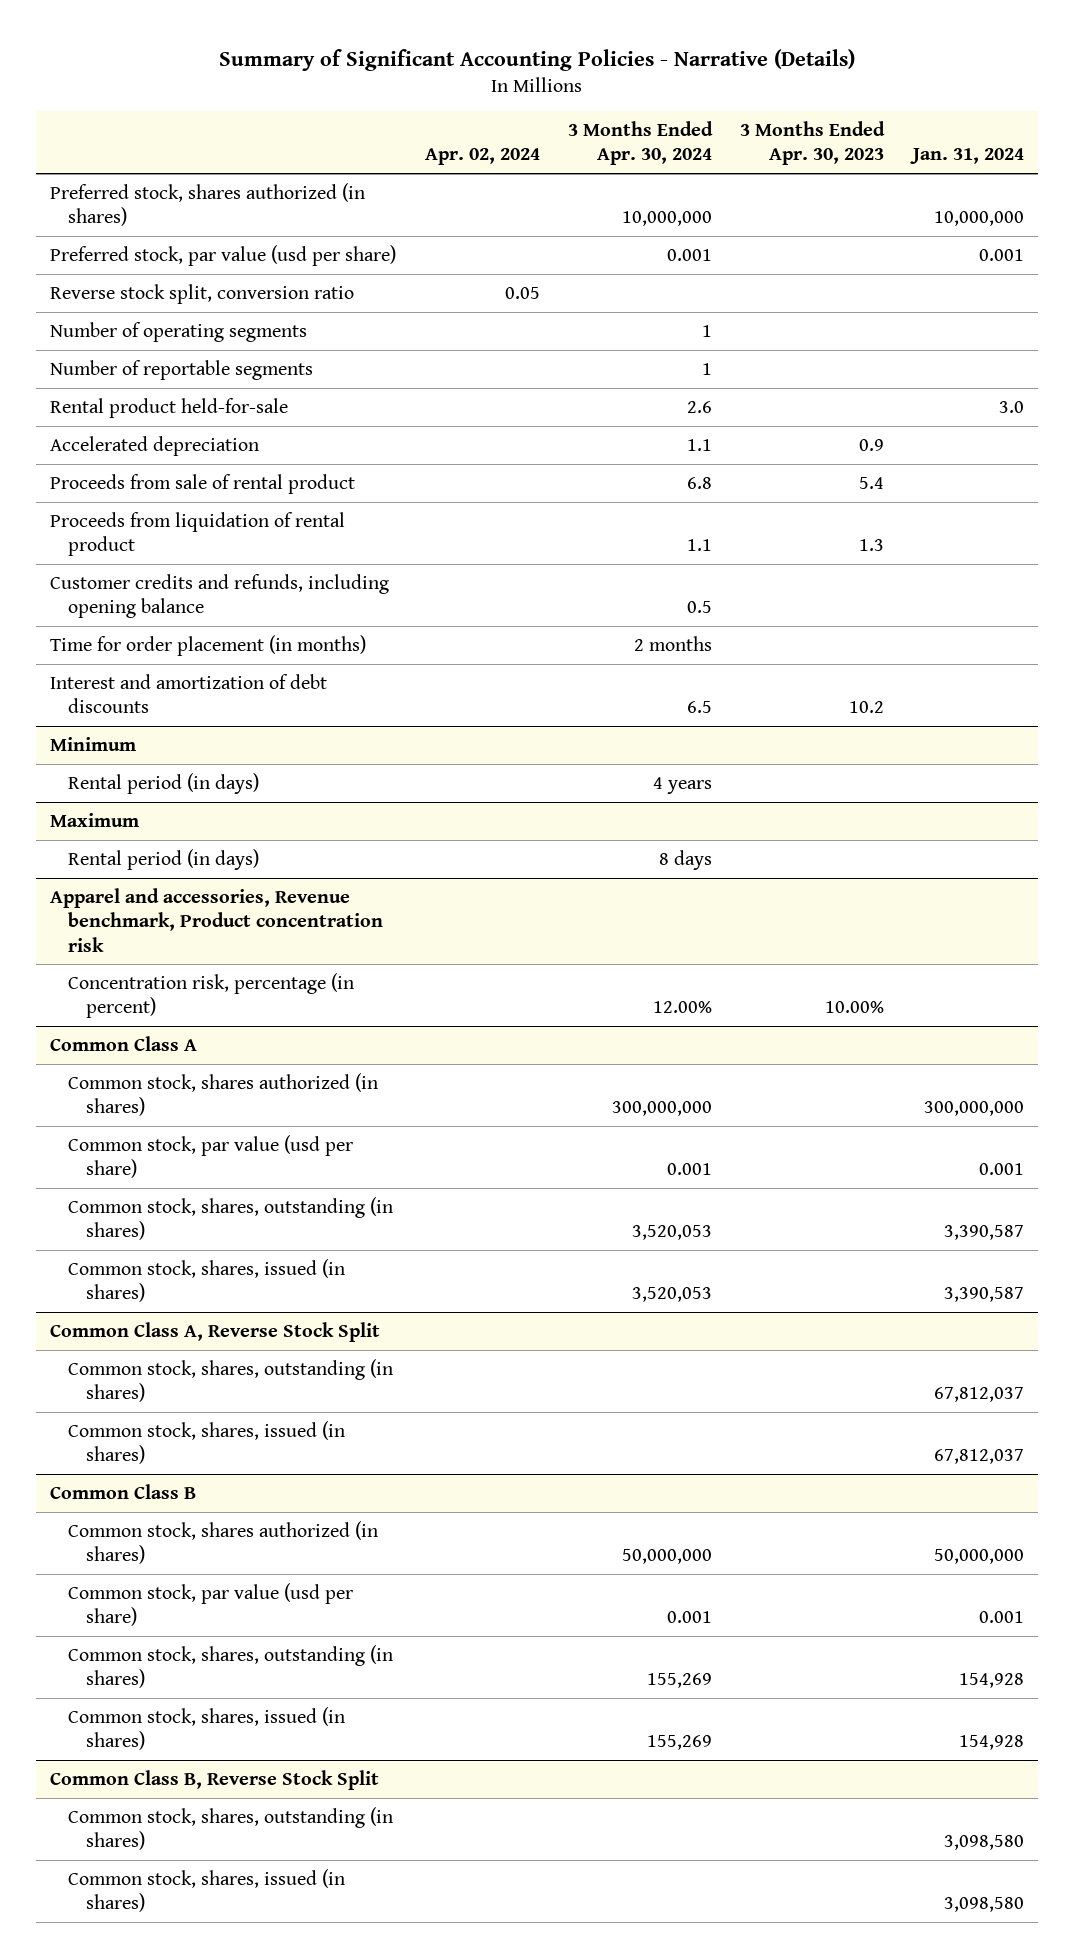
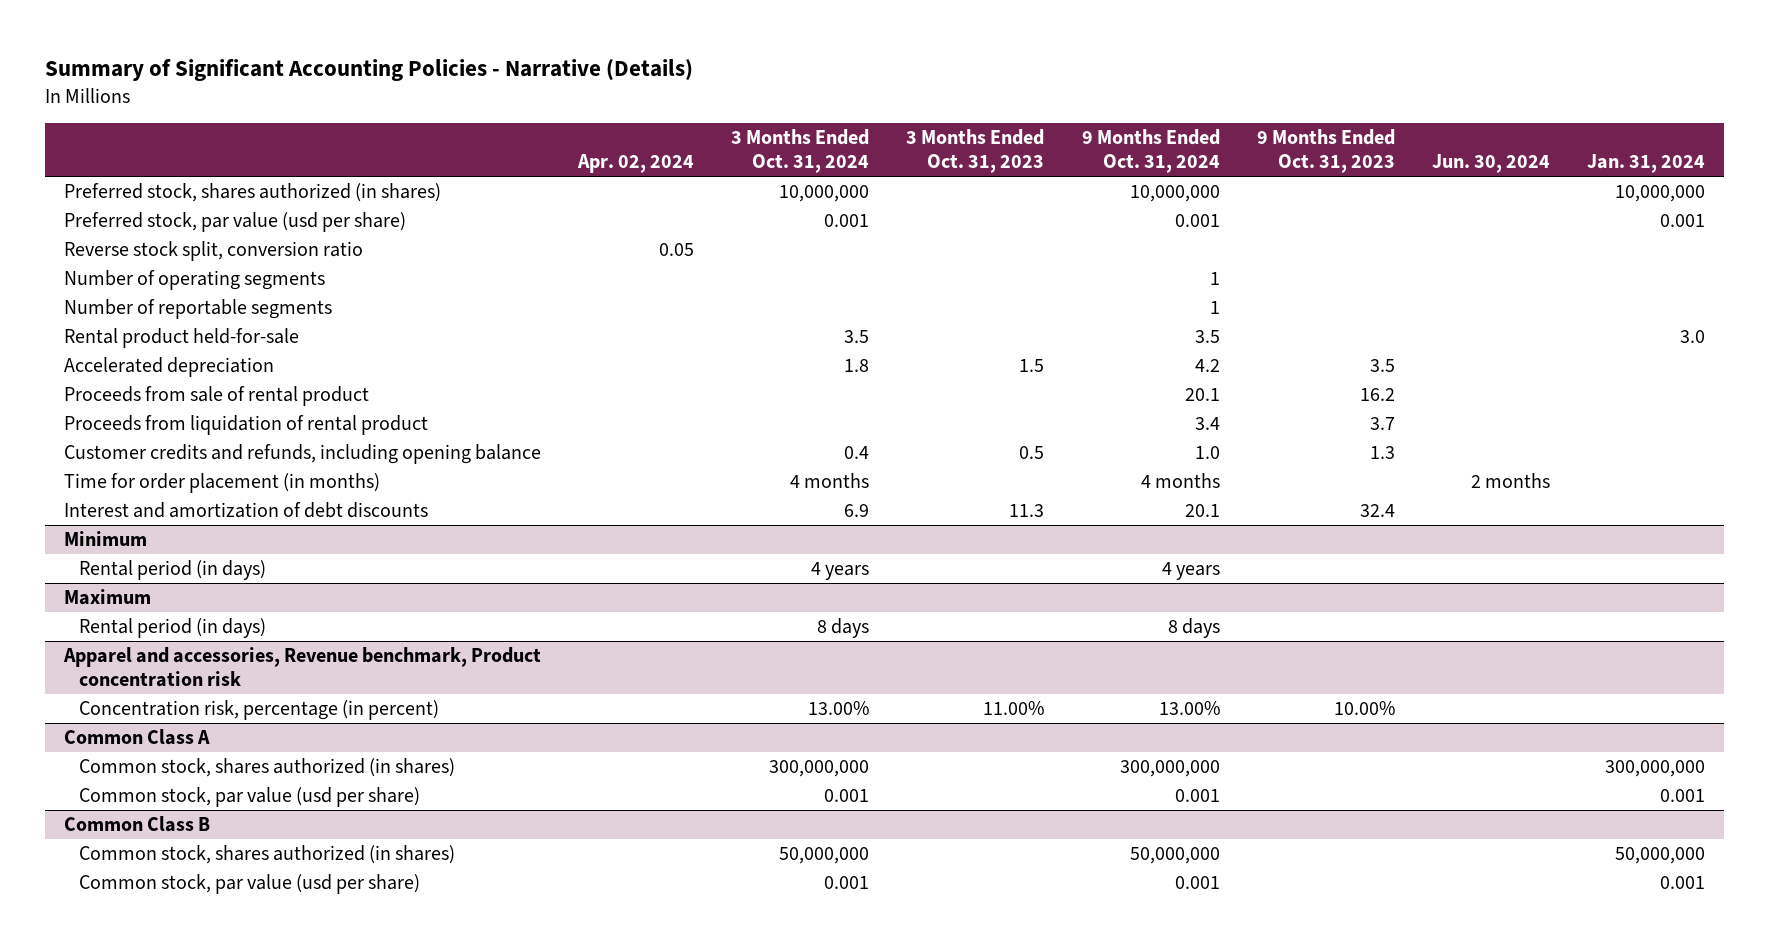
- | Apr. 02, 2024 | 3 Months Ended Apr. 30, 2024 | 3 Months Ended Apr. 30, 2023 | Jan. 31, 2024
+ | Apr. 02, 2024 | 3 Months Ended Oct. 31, 2024 | 3 Months Ended Oct. 31, 2023 | 9 Months Ended Oct. 31, 2024 | 9 Months Ended Oct. 31, 2023 | Jun. 30, 2024 | Jan. 31, 2024
@ Common Class A
- Common stock, shares, outstanding (in shares) | | 3,520,053 | | 3,390,587
- Common stock, shares, issued (in shares) | | 3,520,053 | | 3,390,587
- Common Class A, Reverse Stock Split
- Common stock, shares, outstanding (in shares) | | | | 67,812,037
- Common stock, shares, issued (in shares) | | | | 67,812,037
@ Common Class B
- Common stock, shares, outstanding (in shares) | | 155,269 | | 154,928
- Common stock, shares, issued (in shares) | | 155,269 | | 154,928
- Common Class B, Reverse Stock Split
- Common stock, shares, outstanding (in shares) | | | | 3,098,580
- Common stock, shares, issued (in shares) | | | | 3,098,580

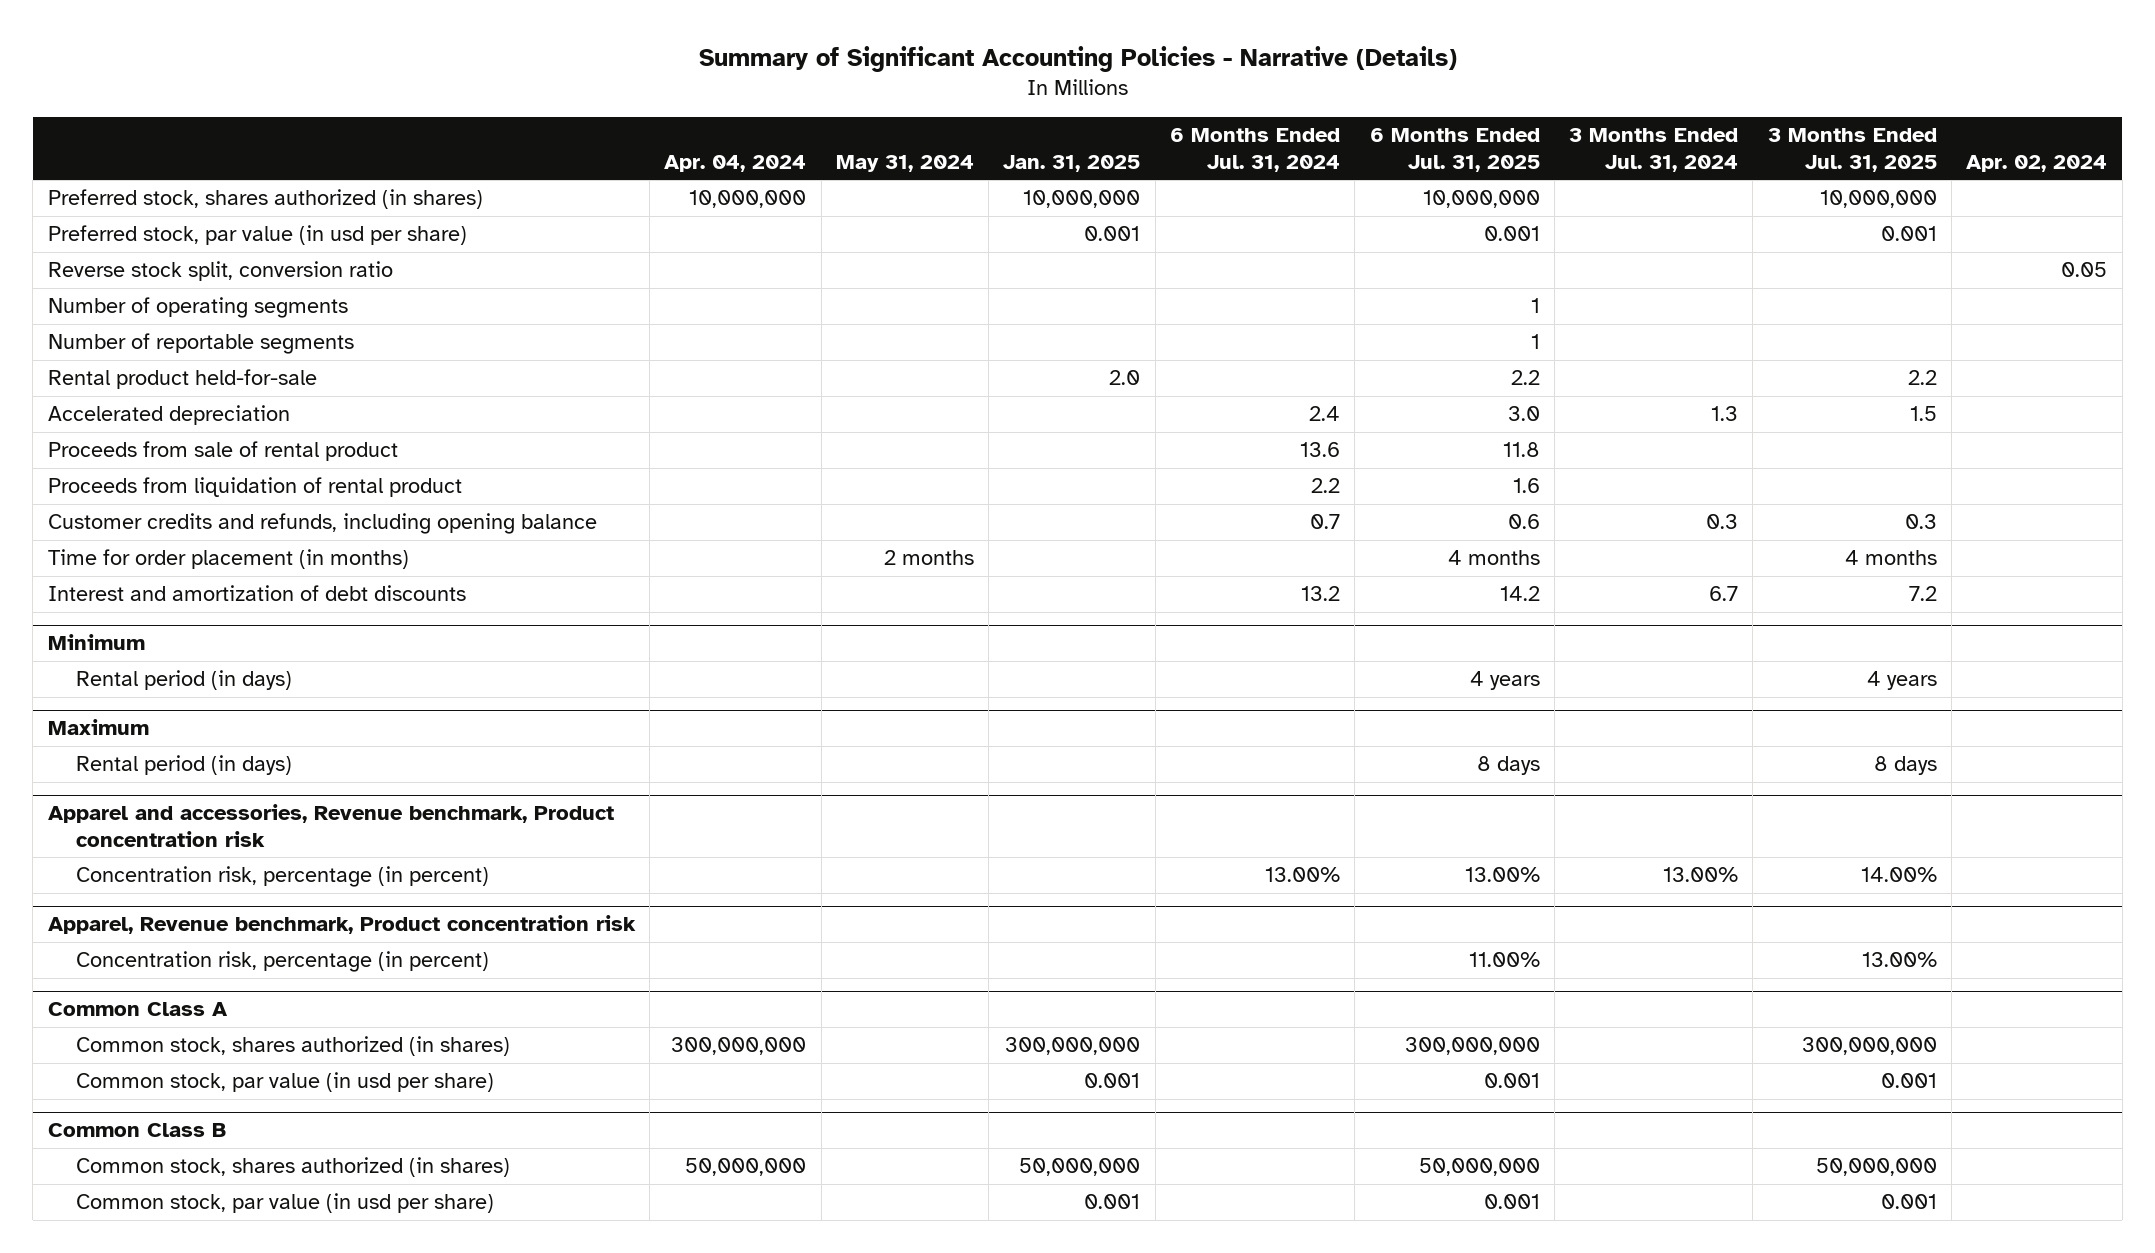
- | Apr. 02, 2024 | 3 Months Ended Oct. 31, 2024 | 3 Months Ended Oct. 31, 2023 | 9 Months Ended Oct. 31, 2024 | 9 Months Ended Oct. 31, 2023 | Jun. 30, 2024 | Jan. 31, 2024
+ | Apr. 04, 2024 | May 31, 2024 | Jan. 31, 2025 | 6 Months Ended Jul. 31, 2024 | 6 Months Ended Jul. 31, 2025 | 3 Months Ended Jul. 31, 2024 | 3 Months Ended Jul. 31, 2025 | Apr. 02, 2024
- Preferred stock, par value (usd per share) | | 0.001 | | 0.001 | | | 0.001
+ Preferred stock, par value (in usd per share) | | | 0.001 | | 0.001 | | 0.001 |
+ Apparel, Revenue benchmark, Product concentration risk
+ Concentration risk, percentage (in percent) | | | | | 11.00% | | 13.00% |
@ Common Class A
- Common stock, par value (usd per share) | | 0.001 | | 0.001 | | | 0.001
+ Common stock, par value (in usd per share) | | | 0.001 | | 0.001 | | 0.001 |
@ Common Class B
- Common stock, par value (usd per share) | | 0.001 | | 0.001 | | | 0.001
+ Common stock, par value (in usd per share) | | | 0.001 | | 0.001 | | 0.001 |

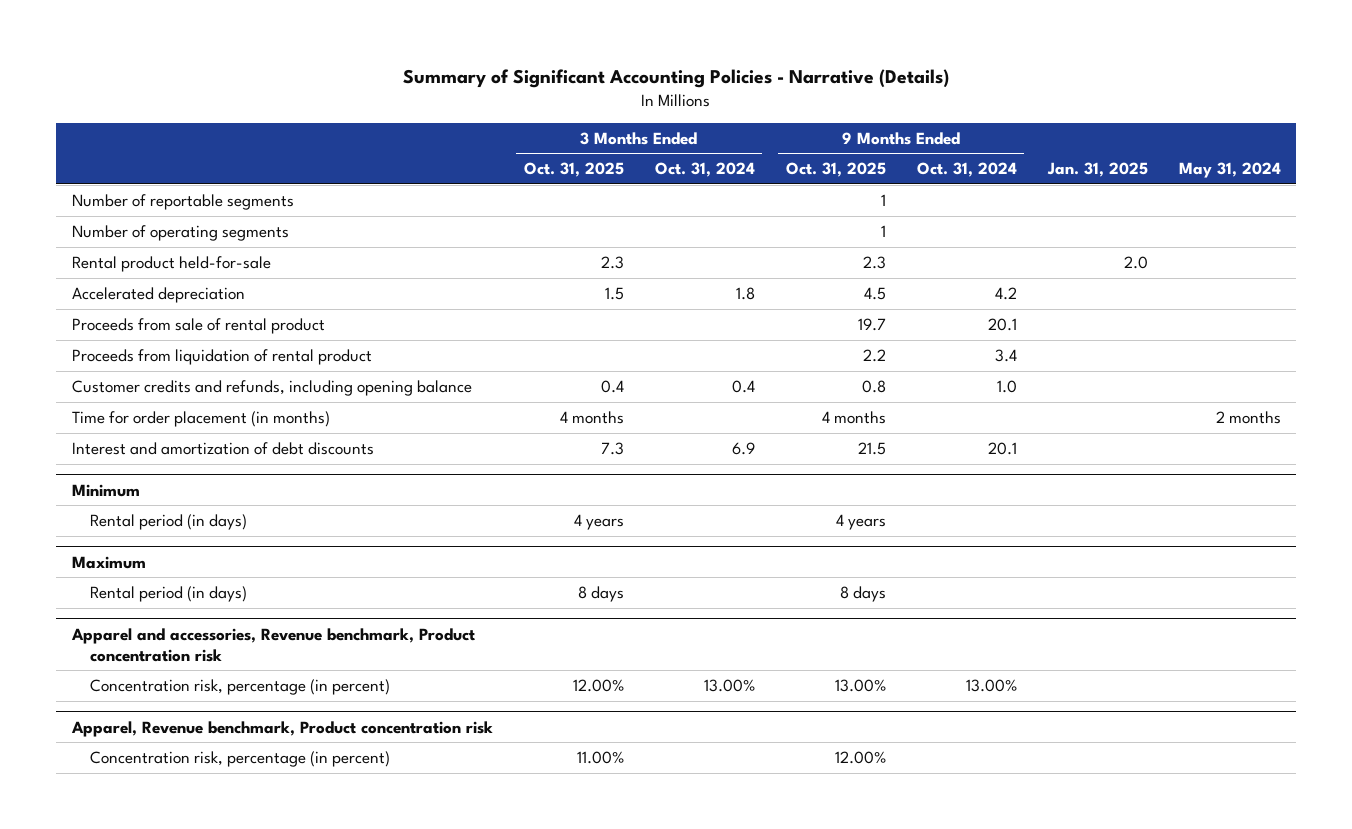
- | Apr. 04, 2024 | May 31, 2024 | Jan. 31, 2025 | 6 Months Ended Jul. 31, 2024 | 6 Months Ended Jul. 31, 2025 | 3 Months Ended Jul. 31, 2024 | 3 Months Ended Jul. 31, 2025 | Apr. 02, 2024
+ | 3 Months Ended Oct. 31, 2025 | 3 Months Ended Oct. 31, 2024 | 9 Months Ended Oct. 31, 2025 | 9 Months Ended Oct. 31, 2024 | Jan. 31, 2025 | May 31, 2024
- Preferred stock, shares authorized (in shares) | 10,000,000 | | 10,000,000 | | 10,000,000 | | 10,000,000 |
- Preferred stock, par value (in usd per share) | | | 0.001 | | 0.001 | | 0.001 |
- Reverse stock split, conversion ratio | | | | | | | | 0.05
moved down: Number of operating segments | | | 1 | | |
- Common Class A
- Common stock, shares authorized (in shares) | 300,000,000 | | 300,000,000 | | 300,000,000 | | 300,000,000 |
- Common stock, par value (in usd per share) | | | 0.001 | | 0.001 | | 0.001 |
- Common Class B
- Common stock, shares authorized (in shares) | 50,000,000 | | 50,000,000 | | 50,000,000 | | 50,000,000 |
- Common stock, par value (in usd per share) | | | 0.001 | | 0.001 | | 0.001 |

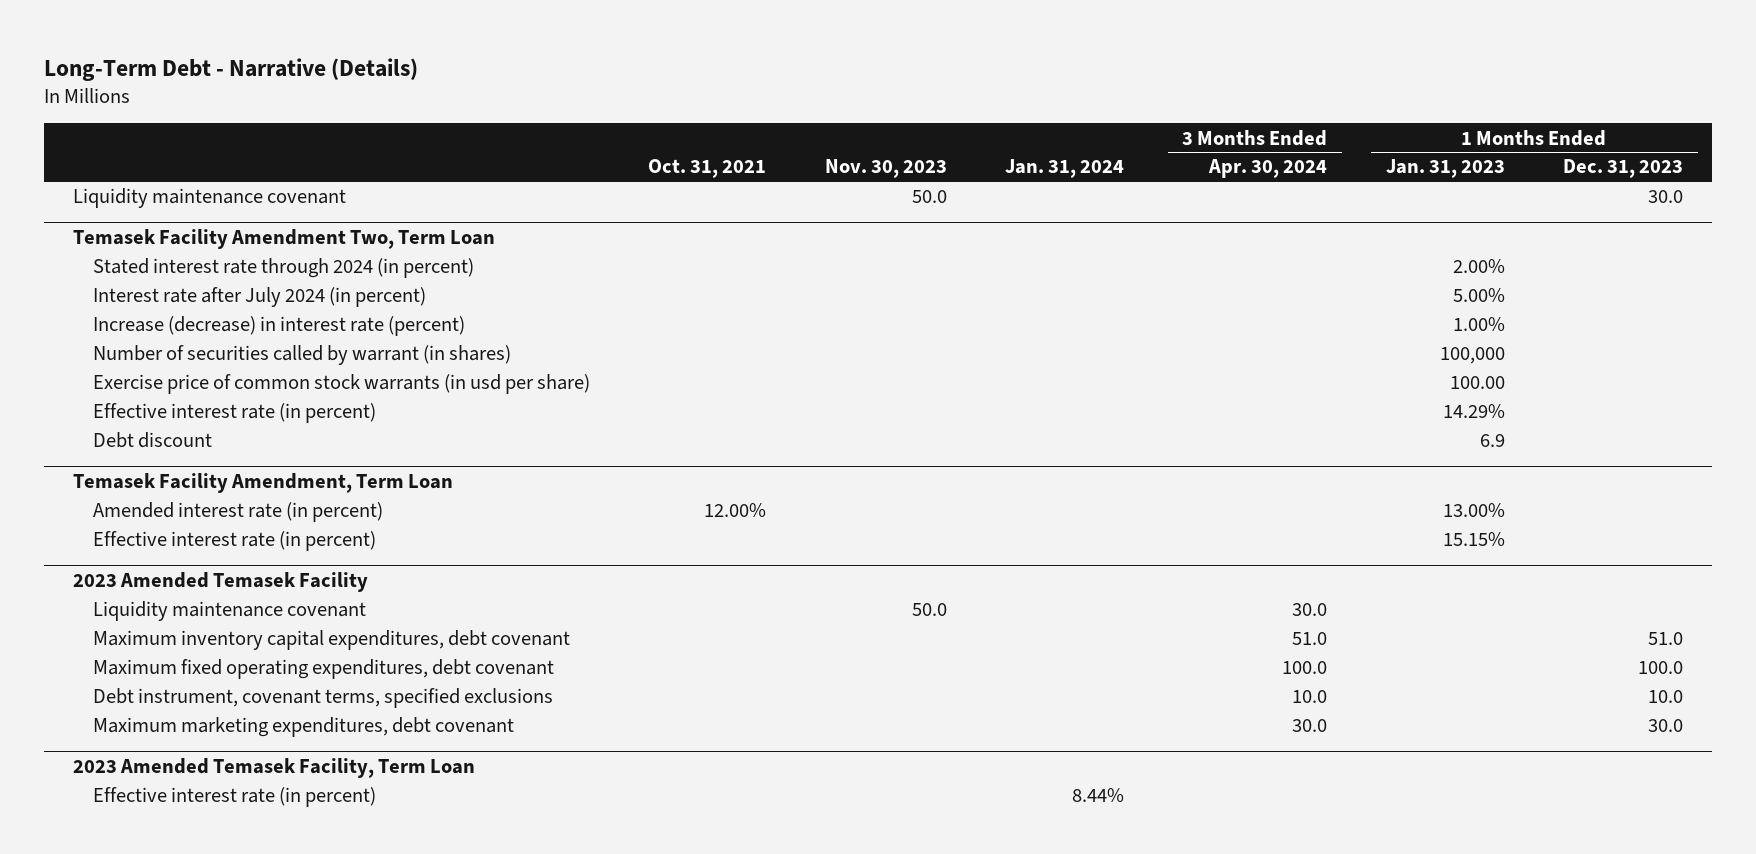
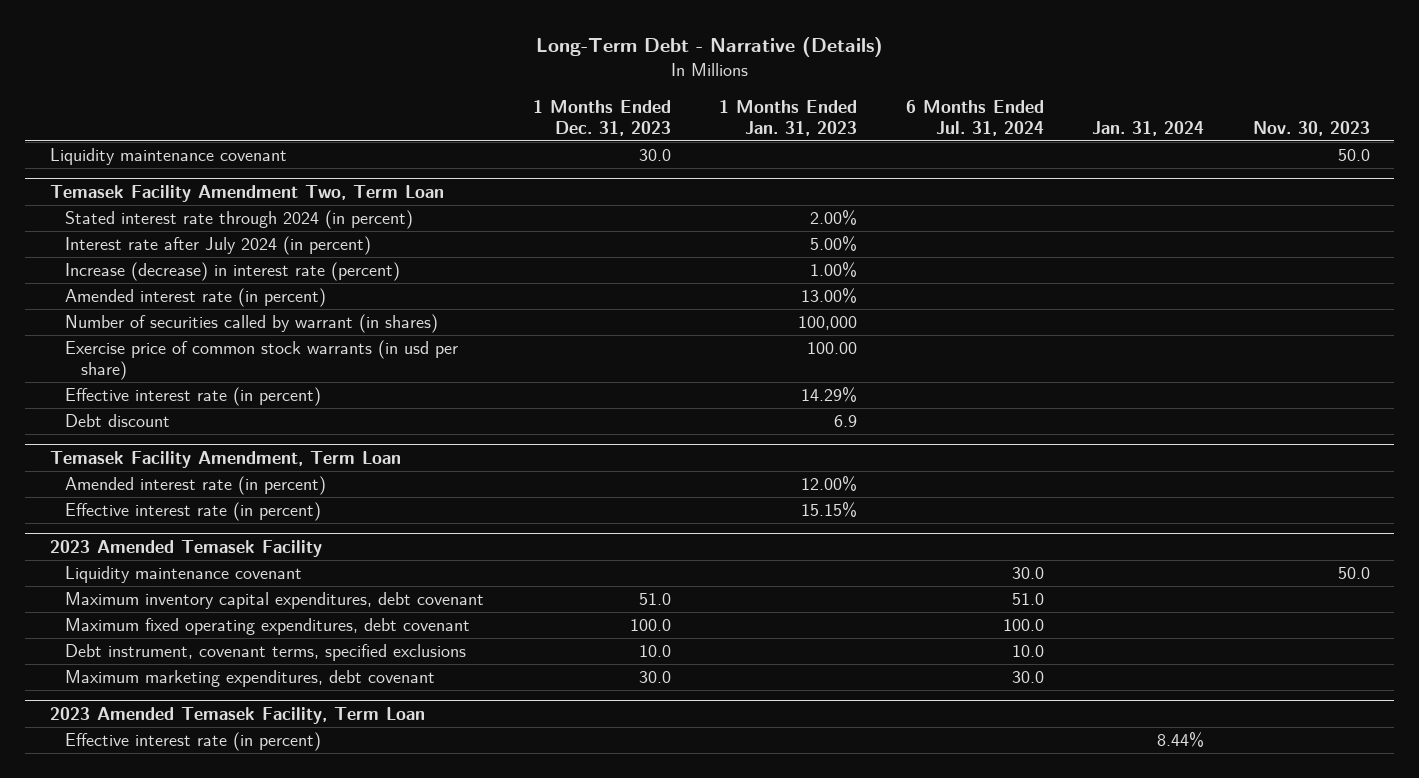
- | Oct. 31, 2021 | Nov. 30, 2023 | Jan. 31, 2024 | 3 Months Ended Apr. 30, 2024 | 1 Months Ended Jan. 31, 2023 | 1 Months Ended Dec. 31, 2023
+ | 1 Months Ended Dec. 31, 2023 | 1 Months Ended Jan. 31, 2023 | 6 Months Ended Jul. 31, 2024 | Jan. 31, 2024 | Nov. 30, 2023
@ Temasek Facility Amendment Two, Term Loan
+ Amended interest rate (in percent) | | 13.00% | | |
@ Temasek Facility Amendment, Term Loan
- Amended interest rate (in percent) | 12.00% | | | | 13.00% |
+ Amended interest rate (in percent) | | 12.00% | | |

